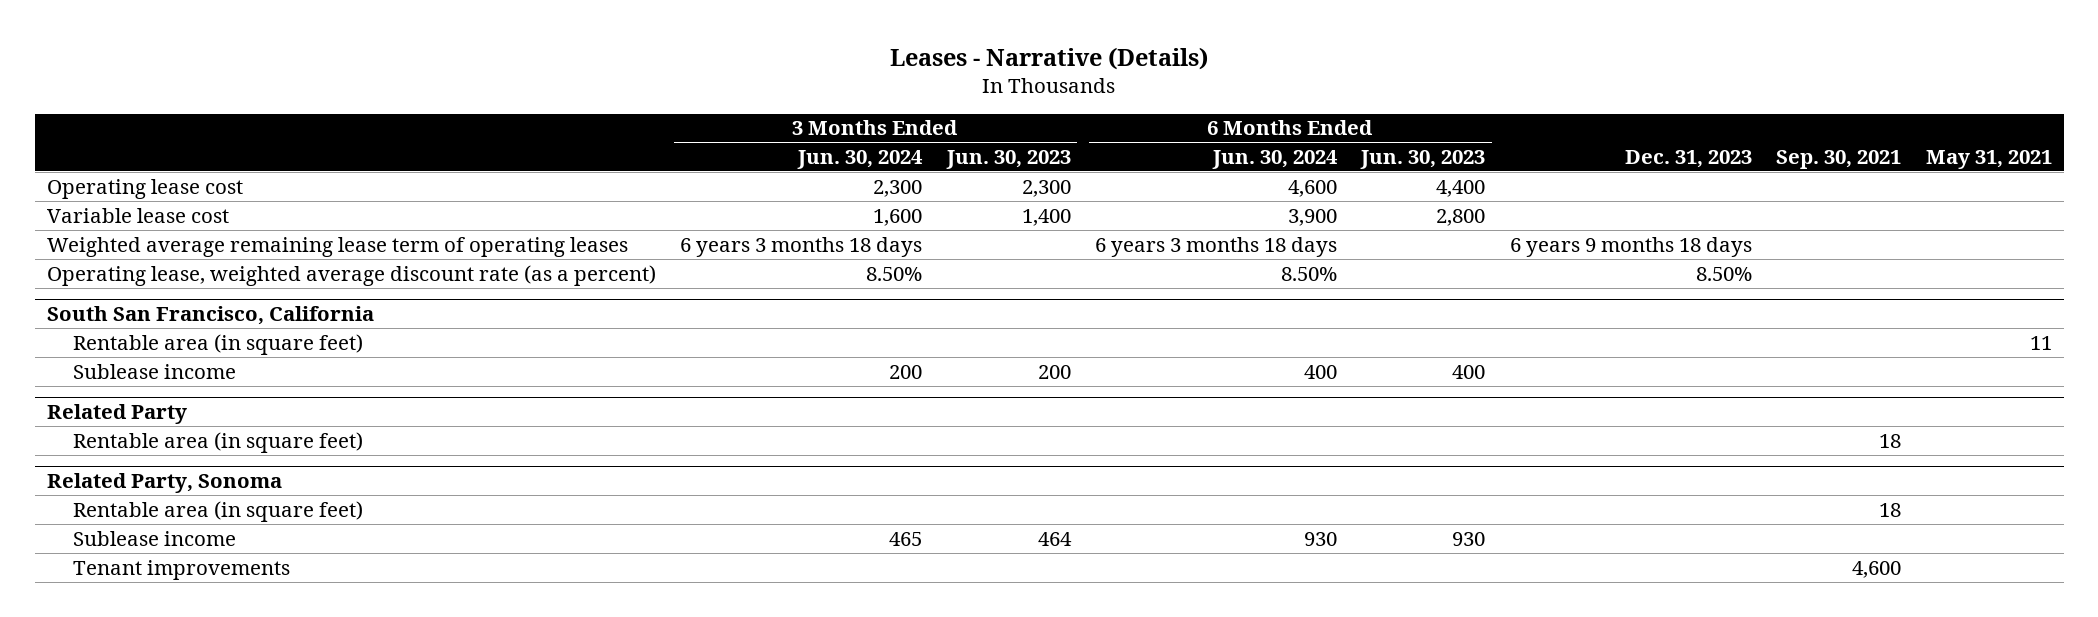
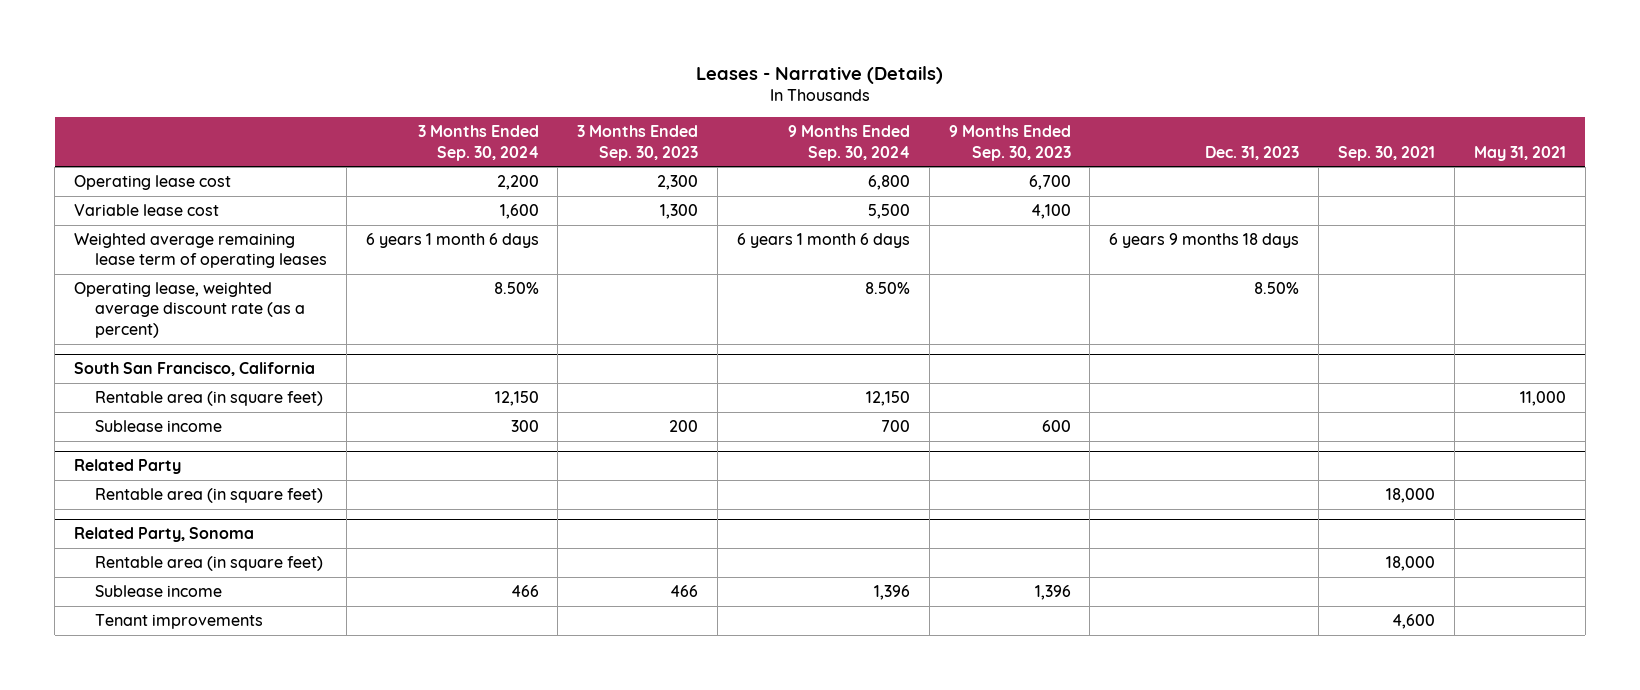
- | 3 Months Ended Jun. 30, 2024 | 3 Months Ended Jun. 30, 2023 | 6 Months Ended Jun. 30, 2024 | 6 Months Ended Jun. 30, 2023 | Dec. 31, 2023 | Sep. 30, 2021 | May 31, 2021
+ | 3 Months Ended Sep. 30, 2024 | 3 Months Ended Sep. 30, 2023 | 9 Months Ended Sep. 30, 2024 | 9 Months Ended Sep. 30, 2023 | Dec. 31, 2023 | Sep. 30, 2021 | May 31, 2021
@ South San Francisco, California
- Rentable area (in square feet) | | | | | | | 11
+ Rentable area (in square feet) | 12,150 | | 12,150 | | | | 11,000
@ Related Party
- Rentable area (in square feet) | | | | | | 18 |
+ Rentable area (in square feet) | | | | | | 18,000 |
@ Related Party, Sonoma
- Rentable area (in square feet) | | | | | | 18 |
+ Rentable area (in square feet) | | | | | | 18,000 |

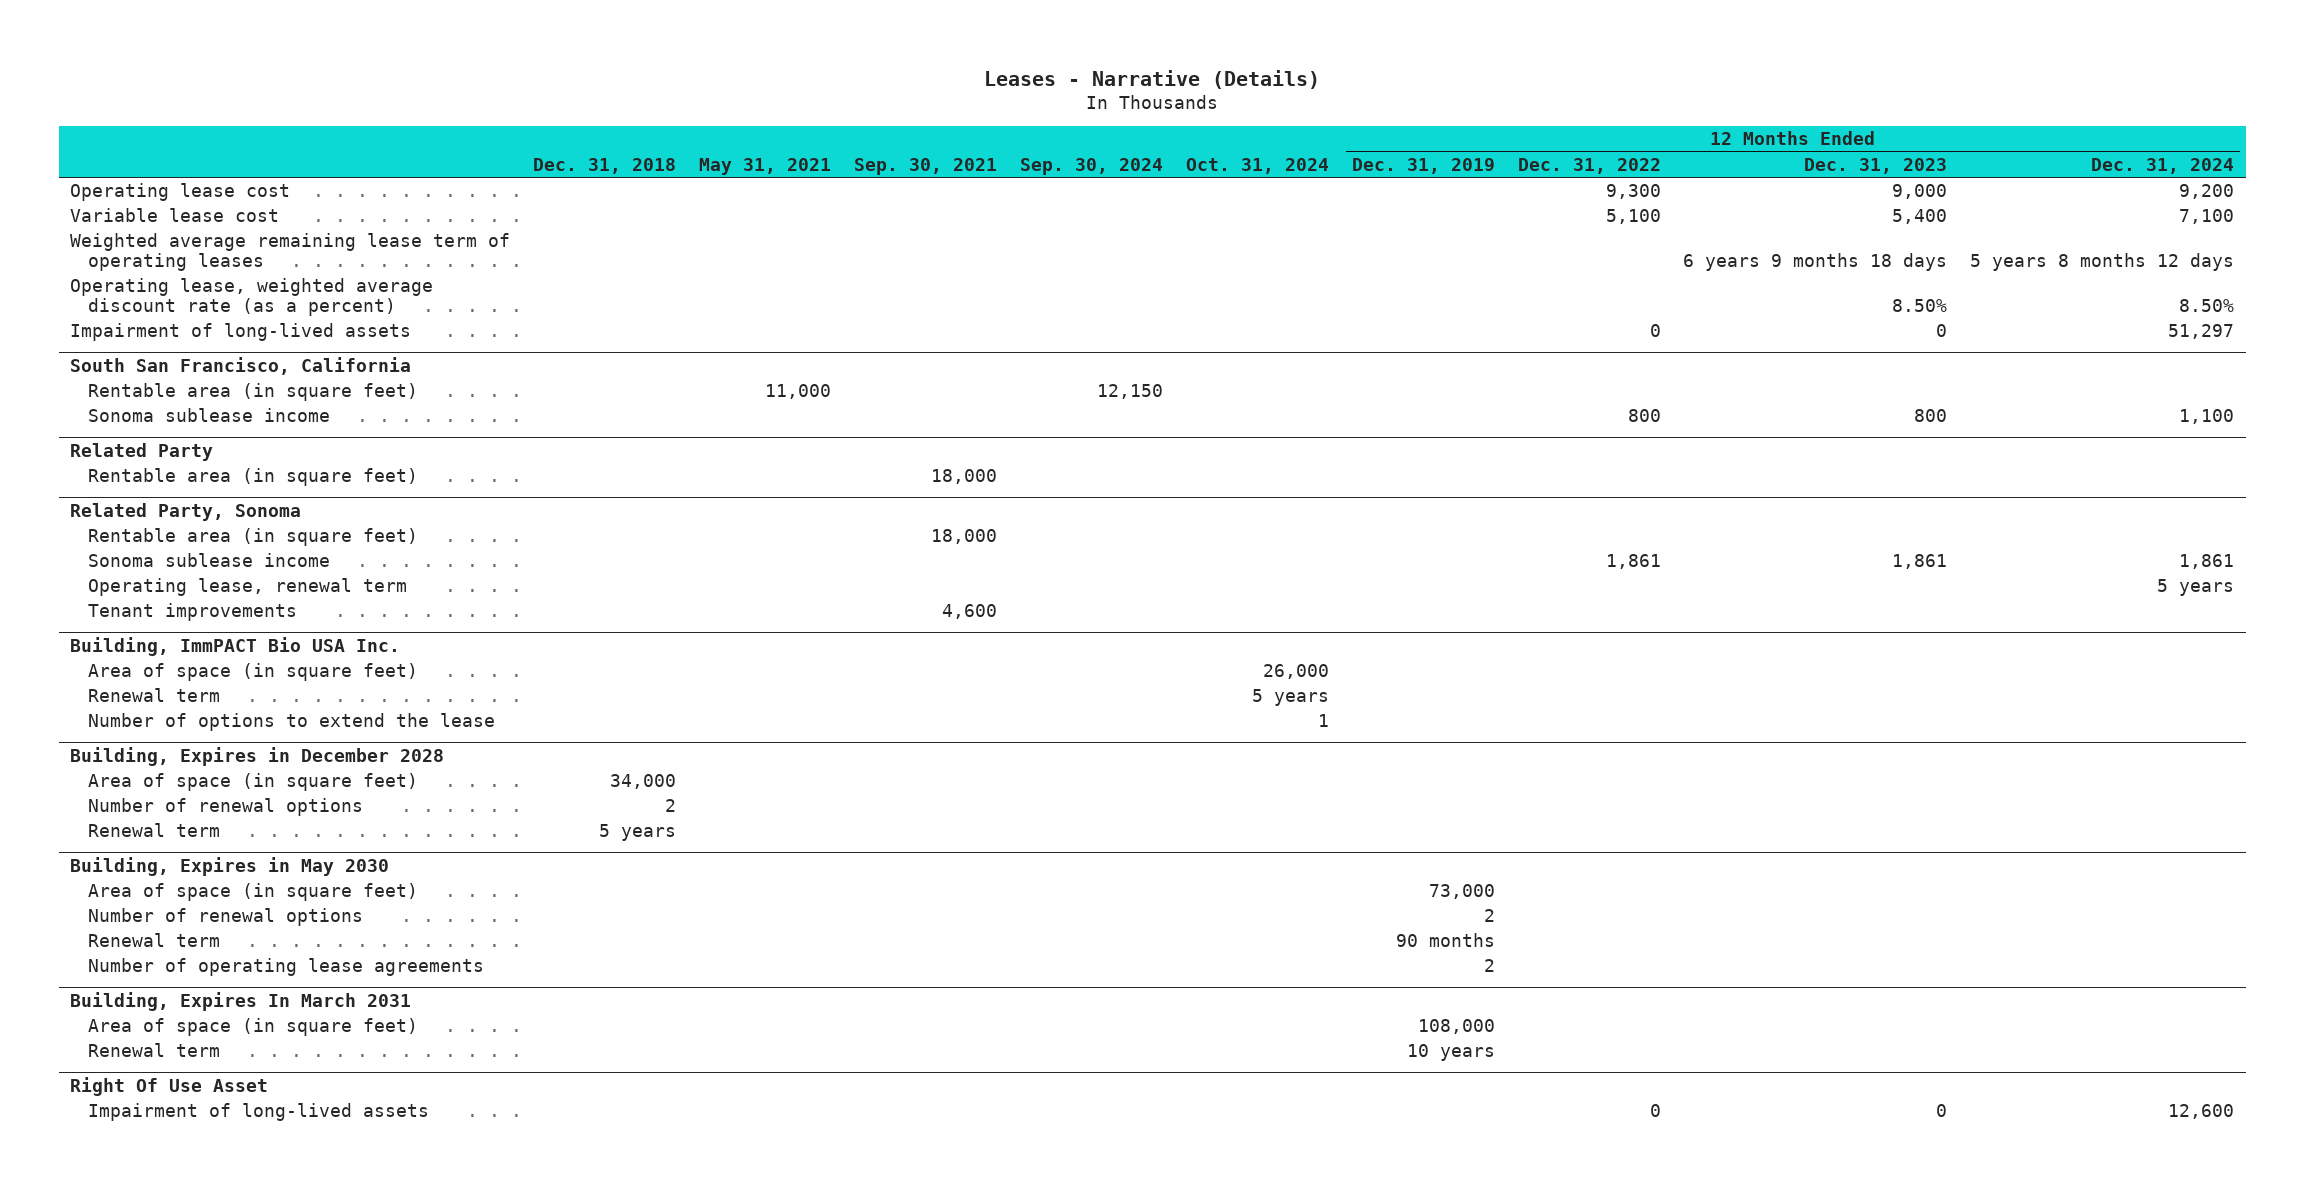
- | 3 Months Ended Sep. 30, 2024 | 3 Months Ended Sep. 30, 2023 | 9 Months Ended Sep. 30, 2024 | 9 Months Ended Sep. 30, 2023 | Dec. 31, 2023 | Sep. 30, 2021 | May 31, 2021
+ | Dec. 31, 2018 | May 31, 2021 | Sep. 30, 2021 | Sep. 30, 2024 | Oct. 31, 2024 | 12 Months Ended Dec. 31, 2019 | 12 Months Ended Dec. 31, 2022 | 12 Months Ended Dec. 31, 2023 | 12 Months Ended Dec. 31, 2024
+ Impairment of long-lived assets | | | | | | | 0 | 0 | 51,297
@ South San Francisco, California
- Sublease income | 300 | 200 | 700 | 600 | | |
+ Sonoma sublease income | | | | | | | 800 | 800 | 1,100
@ Related Party, Sonoma
- Sublease income | 466 | 466 | 1,396 | 1,396 | | |
+ Sonoma sublease income | | | | | | | 1,861 | 1,861 | 1,861
+ Operating lease, renewal term | | | | | | | | | 5 years
+ Building, ImmPACT Bio USA Inc.
+ Area of space (in square feet) | | | | | 26,000 | | | |
+ Renewal term | | | | | 5 years | | | |
+ Number of options to extend the lease | | | | | 1 | | | |
+ Building, Expires in December 2028
+ Area of space (in square feet) | 34,000 | | | | | | | |
+ Number of renewal options | 2 | | | | | | | |
+ Renewal term | 5 years | | | | | | | |
+ Building, Expires in May 2030
+ Area of space (in square feet) | | | | | | 73,000 | | |
+ Number of renewal options | | | | | | 2 | | |
+ Renewal term | | | | | | 90 months | | |
+ Number of operating lease agreements | | | | | | 2 | | |
+ Building, Expires In March 2031
+ Area of space (in square feet) | | | | | | 108,000 | | |
+ Renewal term | | | | | | 10 years | | |
+ Right Of Use Asset
+ Impairment of long-lived assets | | | | | | | 0 | 0 | 12,600

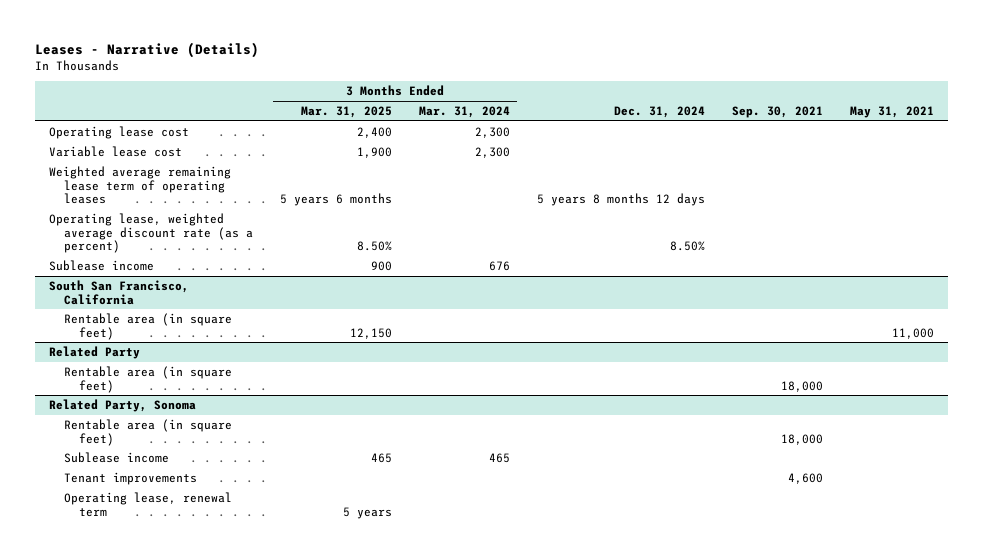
- | Dec. 31, 2018 | May 31, 2021 | Sep. 30, 2021 | Sep. 30, 2024 | Oct. 31, 2024 | 12 Months Ended Dec. 31, 2019 | 12 Months Ended Dec. 31, 2022 | 12 Months Ended Dec. 31, 2023 | 12 Months Ended Dec. 31, 2024
+ | 3 Months Ended Mar. 31, 2025 | 3 Months Ended Mar. 31, 2024 | Dec. 31, 2024 | Sep. 30, 2021 | May 31, 2021
- Impairment of long-lived assets | | | | | | | 0 | 0 | 51,297
+ Sublease income | 900 | 676 | | |
@ South San Francisco, California
- Sonoma sublease income | | | | | | | 800 | 800 | 1,100
@ Related Party, Sonoma
- Sonoma sublease income | | | | | | | 1,861 | 1,861 | 1,861
+ Sublease income | 465 | 465 | | |
- Building, ImmPACT Bio USA Inc.
- Area of space (in square feet) | | | | | 26,000 | | | |
- Renewal term | | | | | 5 years | | | |
- Number of options to extend the lease | | | | | 1 | | | |
- Building, Expires in December 2028
- Area of space (in square feet) | 34,000 | | | | | | | |
- Number of renewal options | 2 | | | | | | | |
- Renewal term | 5 years | | | | | | | |
- Building, Expires in May 2030
- Area of space (in square feet) | | | | | | 73,000 | | |
- Number of renewal options | | | | | | 2 | | |
- Renewal term | | | | | | 90 months | | |
- Number of operating lease agreements | | | | | | 2 | | |
- Building, Expires In March 2031
- Area of space (in square feet) | | | | | | 108,000 | | |
- Renewal term | | | | | | 10 years | | |
- Right Of Use Asset
- Impairment of long-lived assets | | | | | | | 0 | 0 | 12,600
@ Related Party, Sonoma
moved down: Operating lease, renewal term | 5 years | | | |

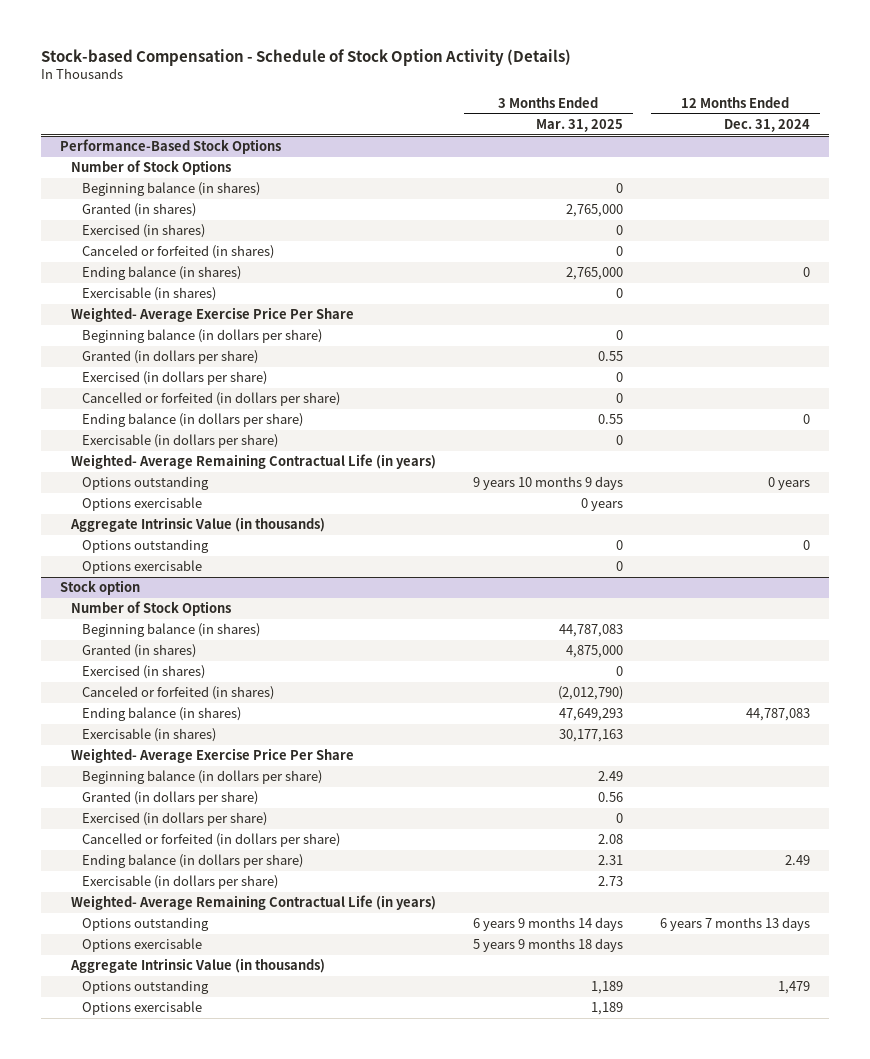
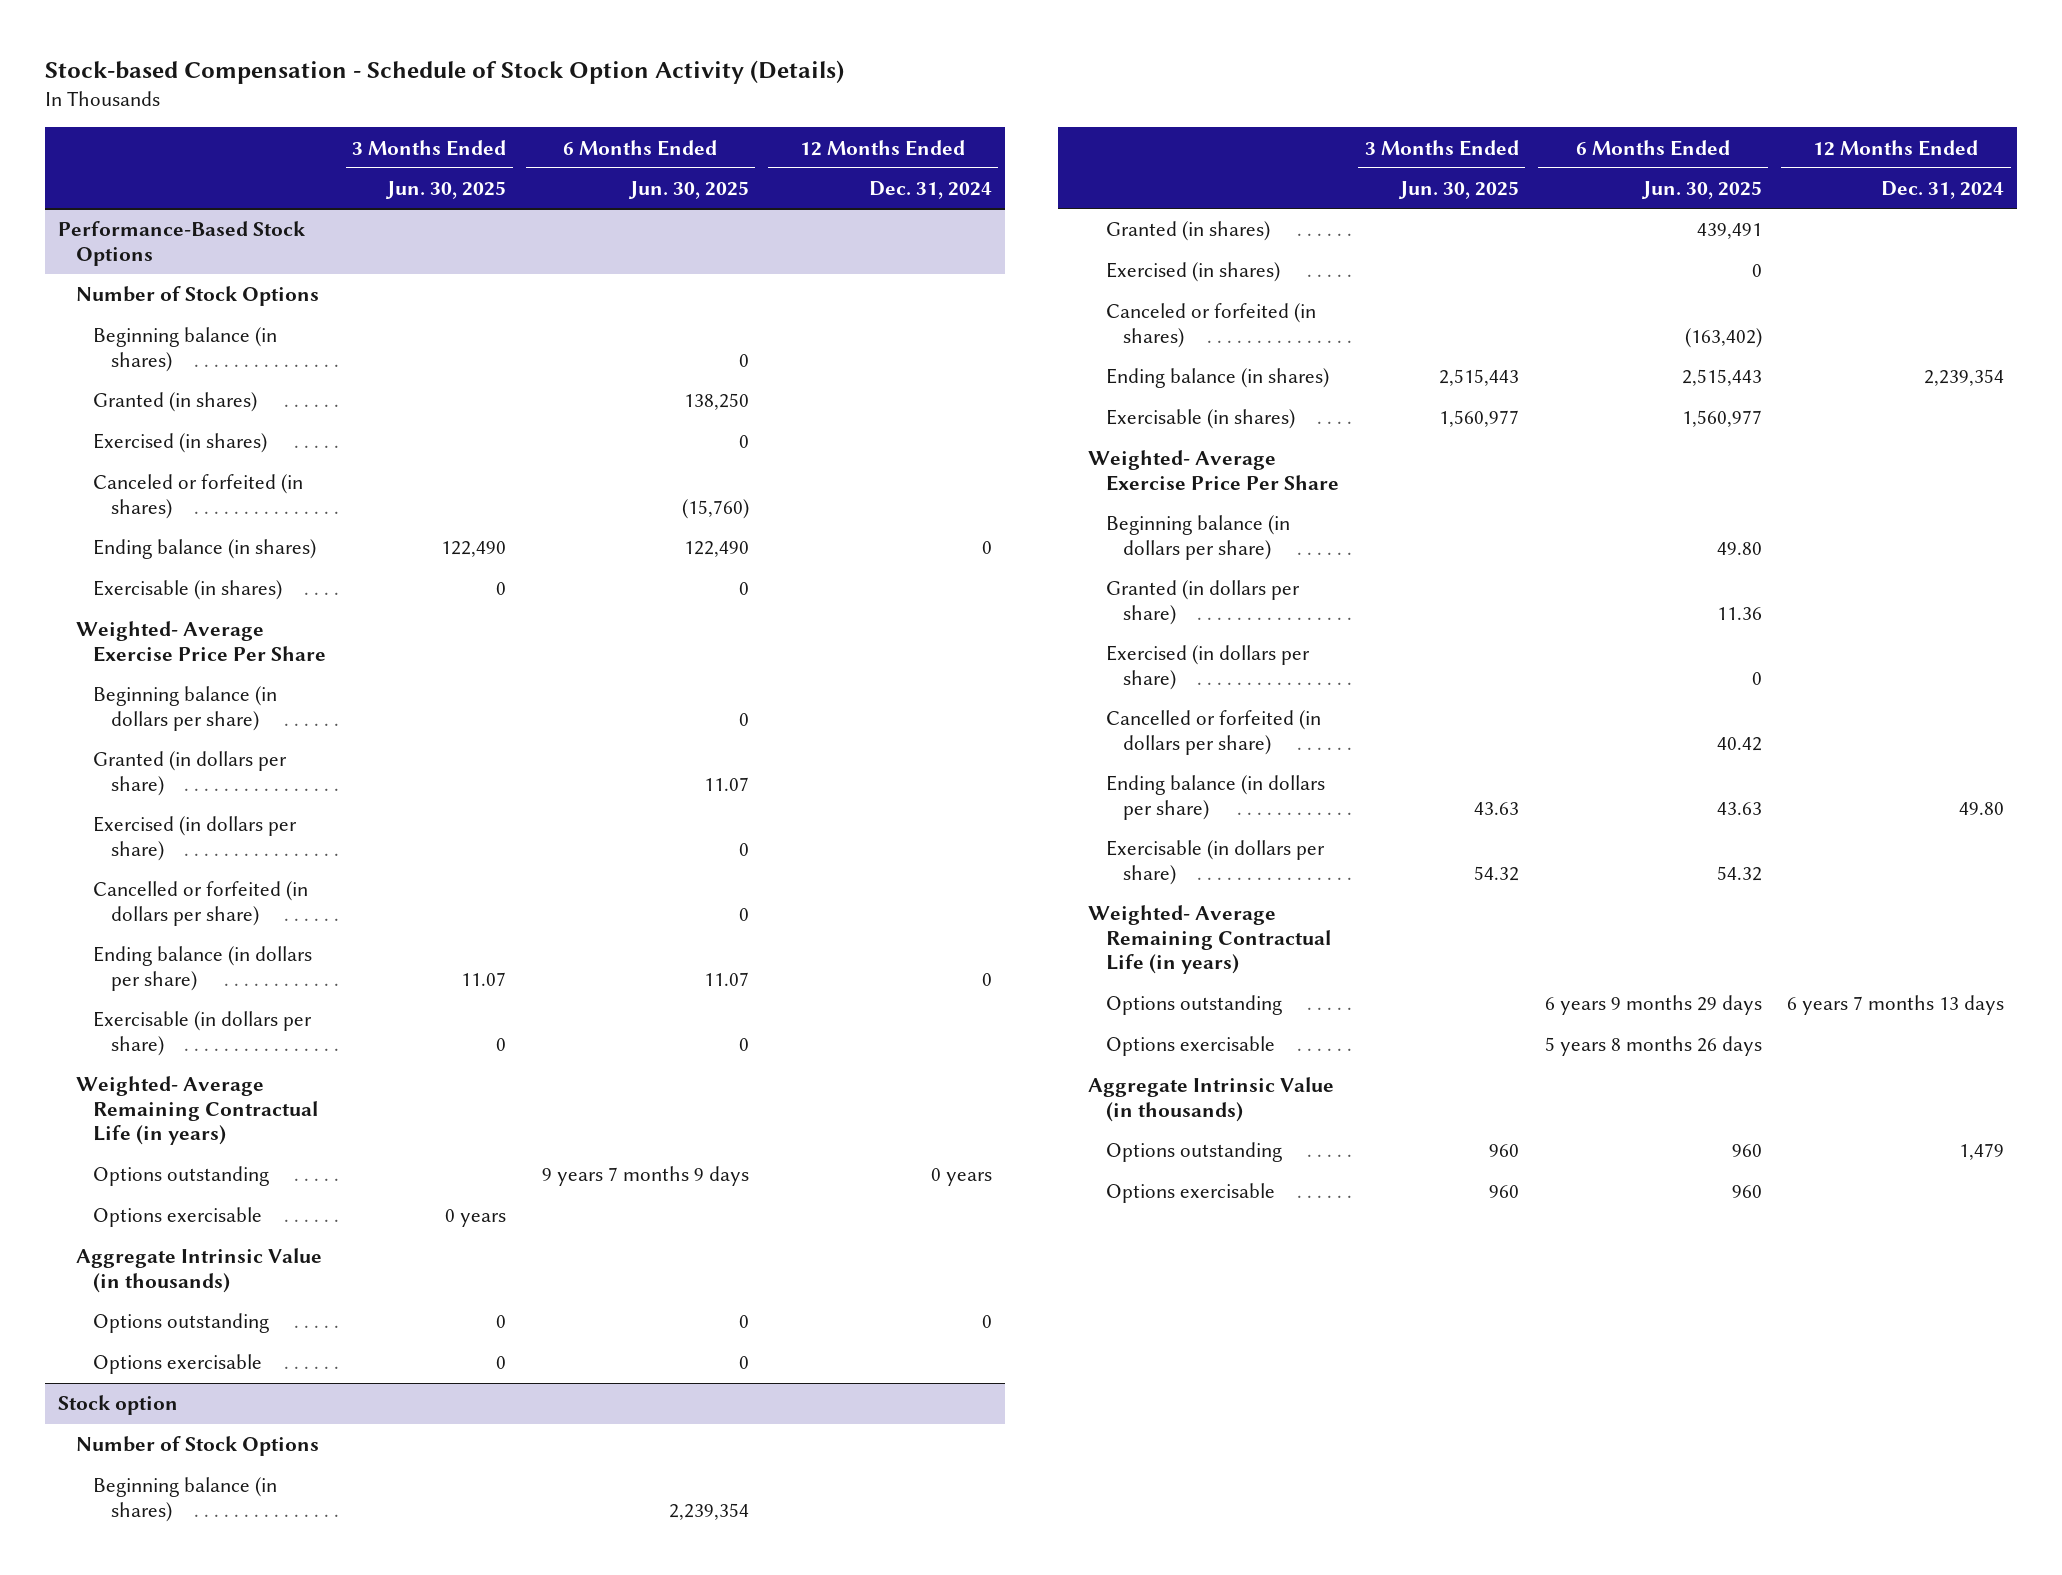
- | 3 Months Ended Mar. 31, 2025 | 12 Months Ended Dec. 31, 2024
+ | 3 Months Ended Jun. 30, 2025 | 6 Months Ended Jun. 30, 2025 | 12 Months Ended Dec. 31, 2024
@ Stock option
- Ending balance (in shares) | 47,649,293 | 44,787,083
+ Ending balance (in shares) | 2,515,443 | 2,515,443 | 2,239,354
- Ending balance (in dollars per share) | 2.31 | 2.49
+ Ending balance (in dollars per share) | 43.63 | 43.63 | 49.80

